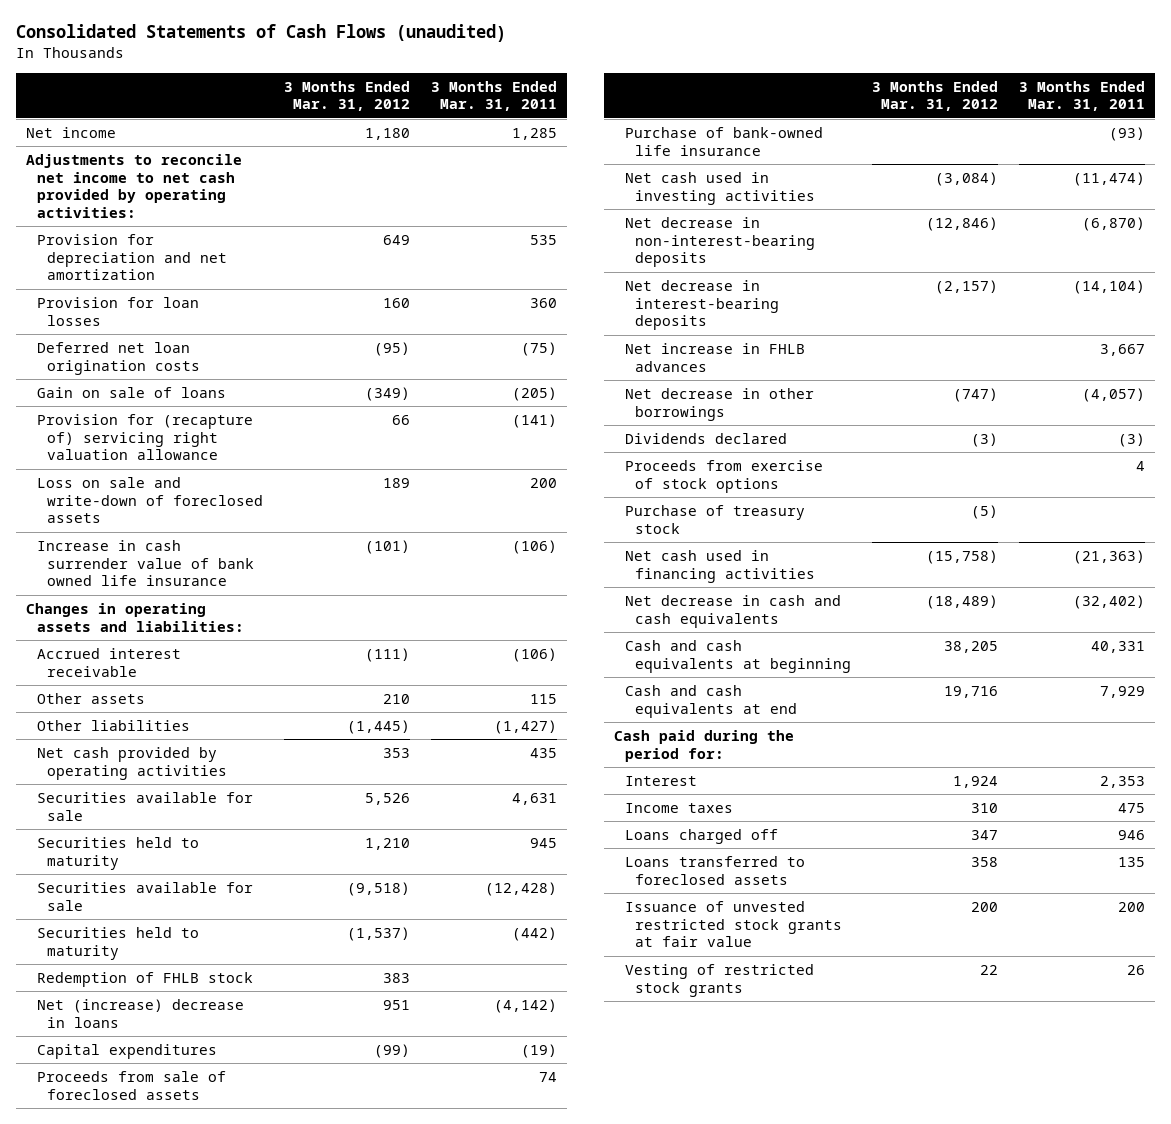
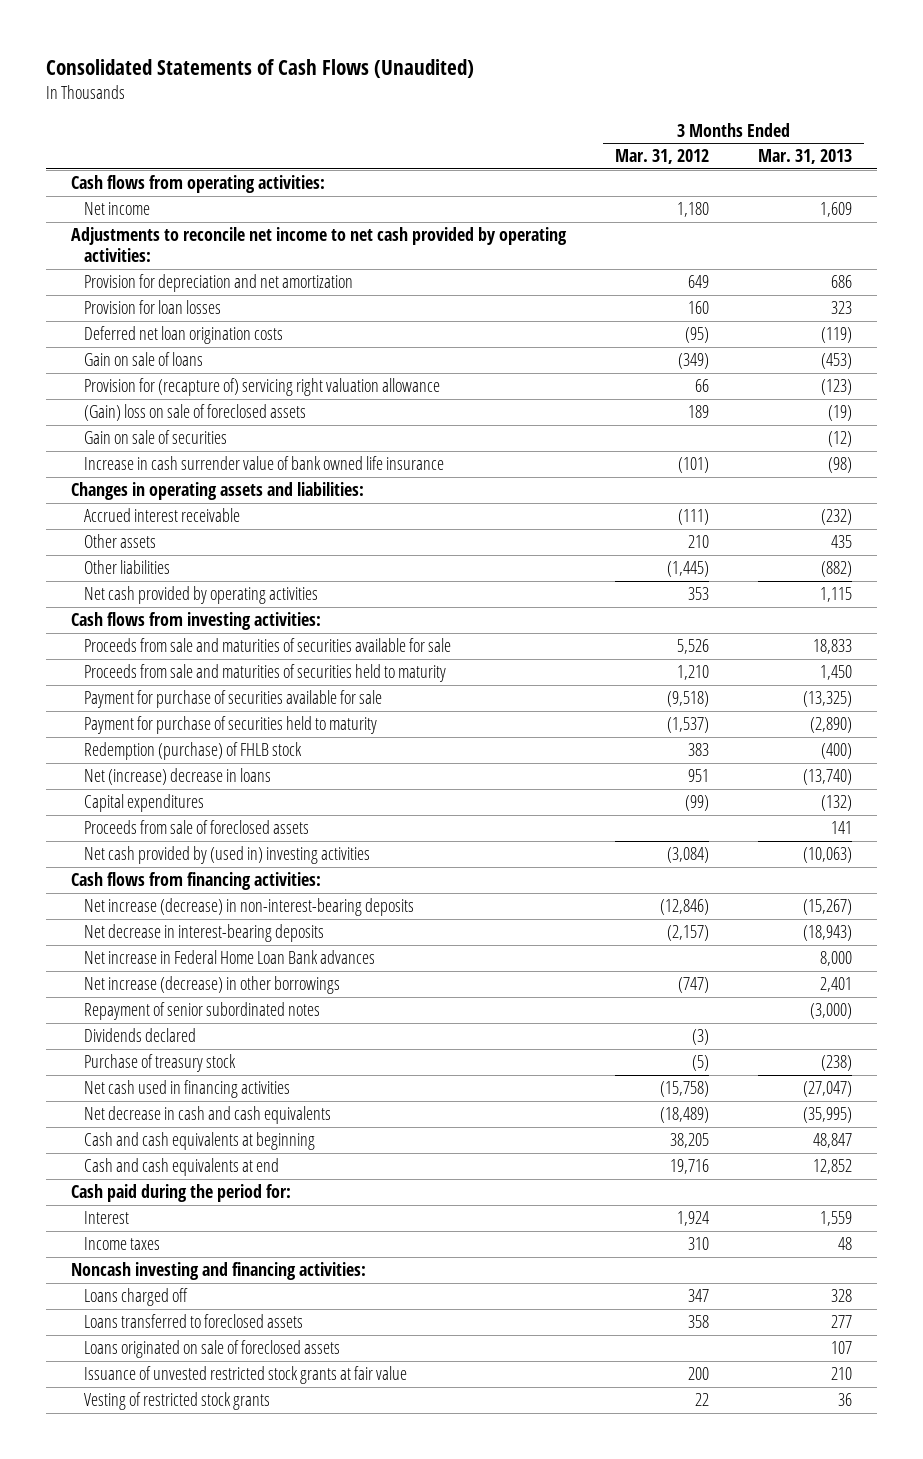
- Consolidated Statements of Cash Flows (unaudited)
+ Consolidated Statements of Cash Flows (Unaudited)
- | 3 Months Ended Mar. 31, 2012 | 3 Months Ended Mar. 31, 2011
+ | 3 Months Ended Mar. 31, 2012 | 3 Months Ended Mar. 31, 2013
+ Cash flows from operating activities:
- Loss on sale and write-down of foreclosed assets | 189 | 200
+ (Gain) loss on sale of foreclosed assets | 189 | (19)
+ Gain on sale of securities | | (12)
- Securities available for sale | 5,526 | 4,631
- Securities held to maturity | 1,210 | 945
- Securities available for sale | (9,518) | (12,428)
- Securities held to maturity | (1,537) | (442)
- Redemption of FHLB stock | 383 |
+ Cash flows from investing activities:
+ Proceeds from sale and maturities of securities available for sale | 5,526 | 18,833
+ Proceeds from sale and maturities of securities held to maturity | 1,210 | 1,450
+ Payment for purchase of securities available for sale | (9,518) | (13,325)
+ Payment for purchase of securities held to maturity | (1,537) | (2,890)
+ Redemption (purchase) of FHLB stock | 383 | (400)
- Purchase of bank-owned life insurance | | (93)
- Net cash used in investing activities | (3,084) | (11,474)
- Net decrease in non-interest-bearing deposits | (12,846) | (6,870)
+ Net cash provided by (used in) investing activities | (3,084) | (10,063)
+ Cash flows from financing activities:
+ Net increase (decrease) in non-interest-bearing deposits | (12,846) | (15,267)
- Net increase in FHLB advances | | 3,667
- Net decrease in other borrowings | (747) | (4,057)
+ Net increase in Federal Home Loan Bank advances | | 8,000
+ Net increase (decrease) in other borrowings | (747) | 2,401
+ Repayment of senior subordinated notes | | (3,000)
- Proceeds from exercise of stock options | | 4
+ Noncash investing and financing activities:
+ Loans originated on sale of foreclosed assets | | 107

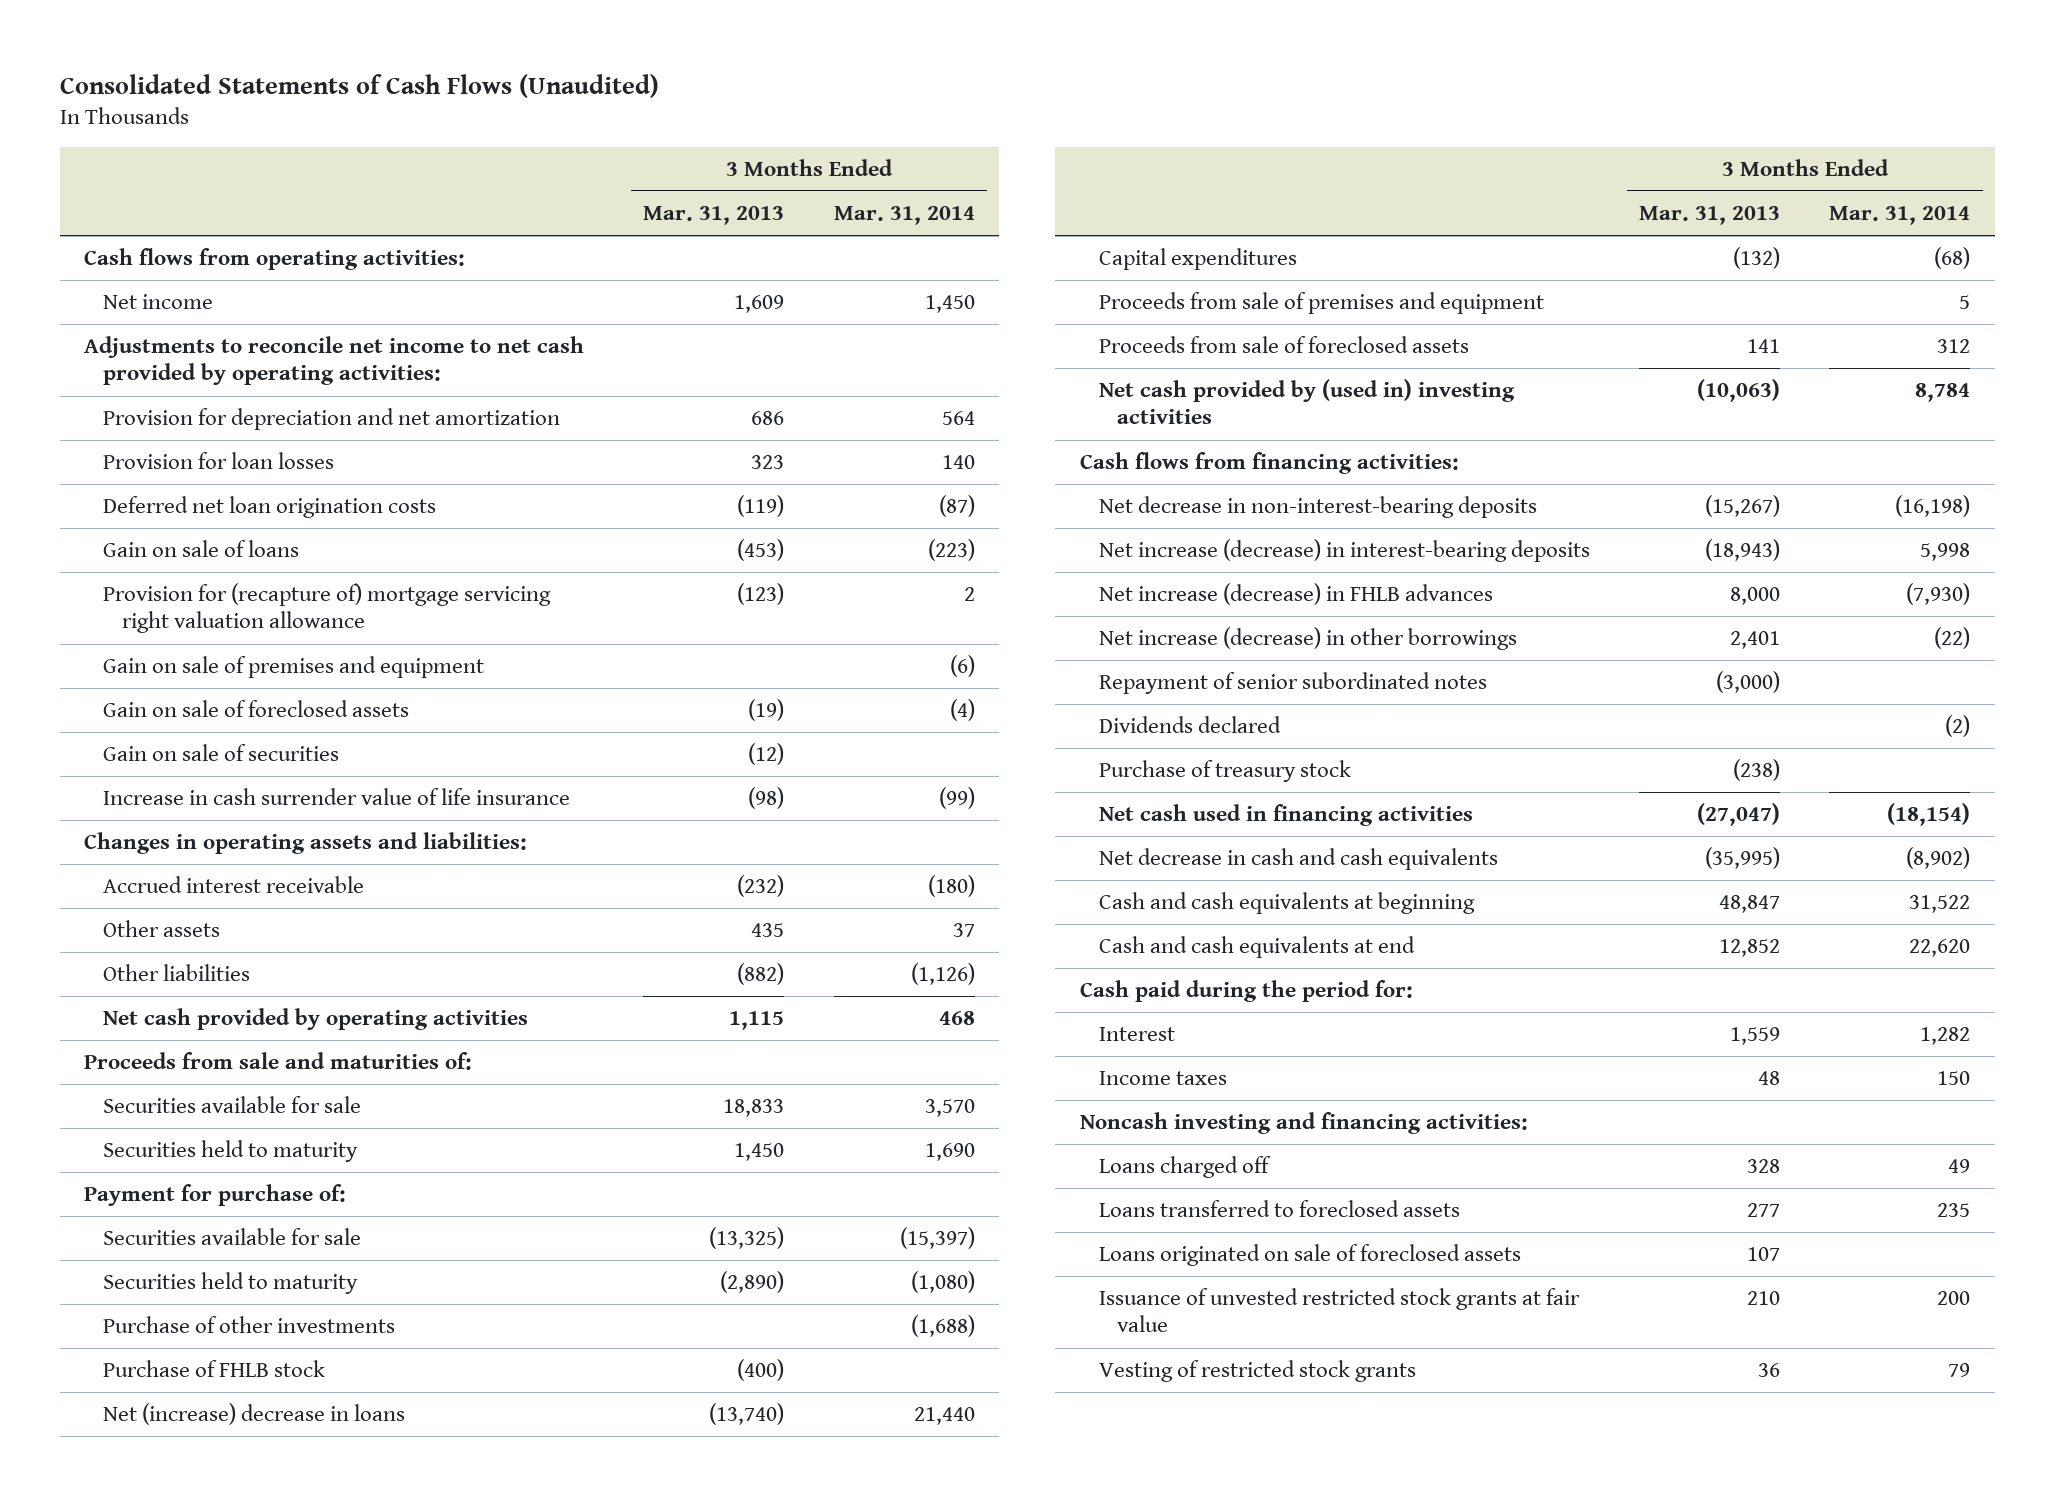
- | 3 Months Ended Mar. 31, 2012 | 3 Months Ended Mar. 31, 2013
+ | 3 Months Ended Mar. 31, 2013 | 3 Months Ended Mar. 31, 2014
- Provision for (recapture of) servicing right valuation allowance | 66 | (123)
- (Gain) loss on sale of foreclosed assets | 189 | (19)
+ Provision for (recapture of) mortgage servicing right valuation allowance | (123) | 2
+ Gain on sale of premises and equipment | | (6)
+ Gain on sale of foreclosed assets | (19) | (4)
- Increase in cash surrender value of bank owned life insurance | (101) | (98)
+ Increase in cash surrender value of life insurance | (98) | (99)
- Cash flows from investing activities:
- Proceeds from sale and maturities of securities available for sale | 5,526 | 18,833
- Proceeds from sale and maturities of securities held to maturity | 1,210 | 1,450
- Payment for purchase of securities available for sale | (9,518) | (13,325)
- Payment for purchase of securities held to maturity | (1,537) | (2,890)
- Redemption (purchase) of FHLB stock | 383 | (400)
+ Proceeds from sale and maturities of:
+ Securities available for sale | 18,833 | 3,570
+ Securities held to maturity | 1,450 | 1,690
+ Payment for purchase of:
+ Securities available for sale | (13,325) | (15,397)
+ Securities held to maturity | (2,890) | (1,080)
+ Purchase of other investments | | (1,688)
+ Purchase of FHLB stock | (400) |
+ Proceeds from sale of premises and equipment | | 5
- Net increase (decrease) in non-interest-bearing deposits | (12,846) | (15,267)
- Net decrease in interest-bearing deposits | (2,157) | (18,943)
- Net increase in Federal Home Loan Bank advances | | 8,000
+ Net decrease in non-interest-bearing deposits | (15,267) | (16,198)
+ Net increase (decrease) in interest-bearing deposits | (18,943) | 5,998
+ Net increase (decrease) in FHLB advances | 8,000 | (7,930)

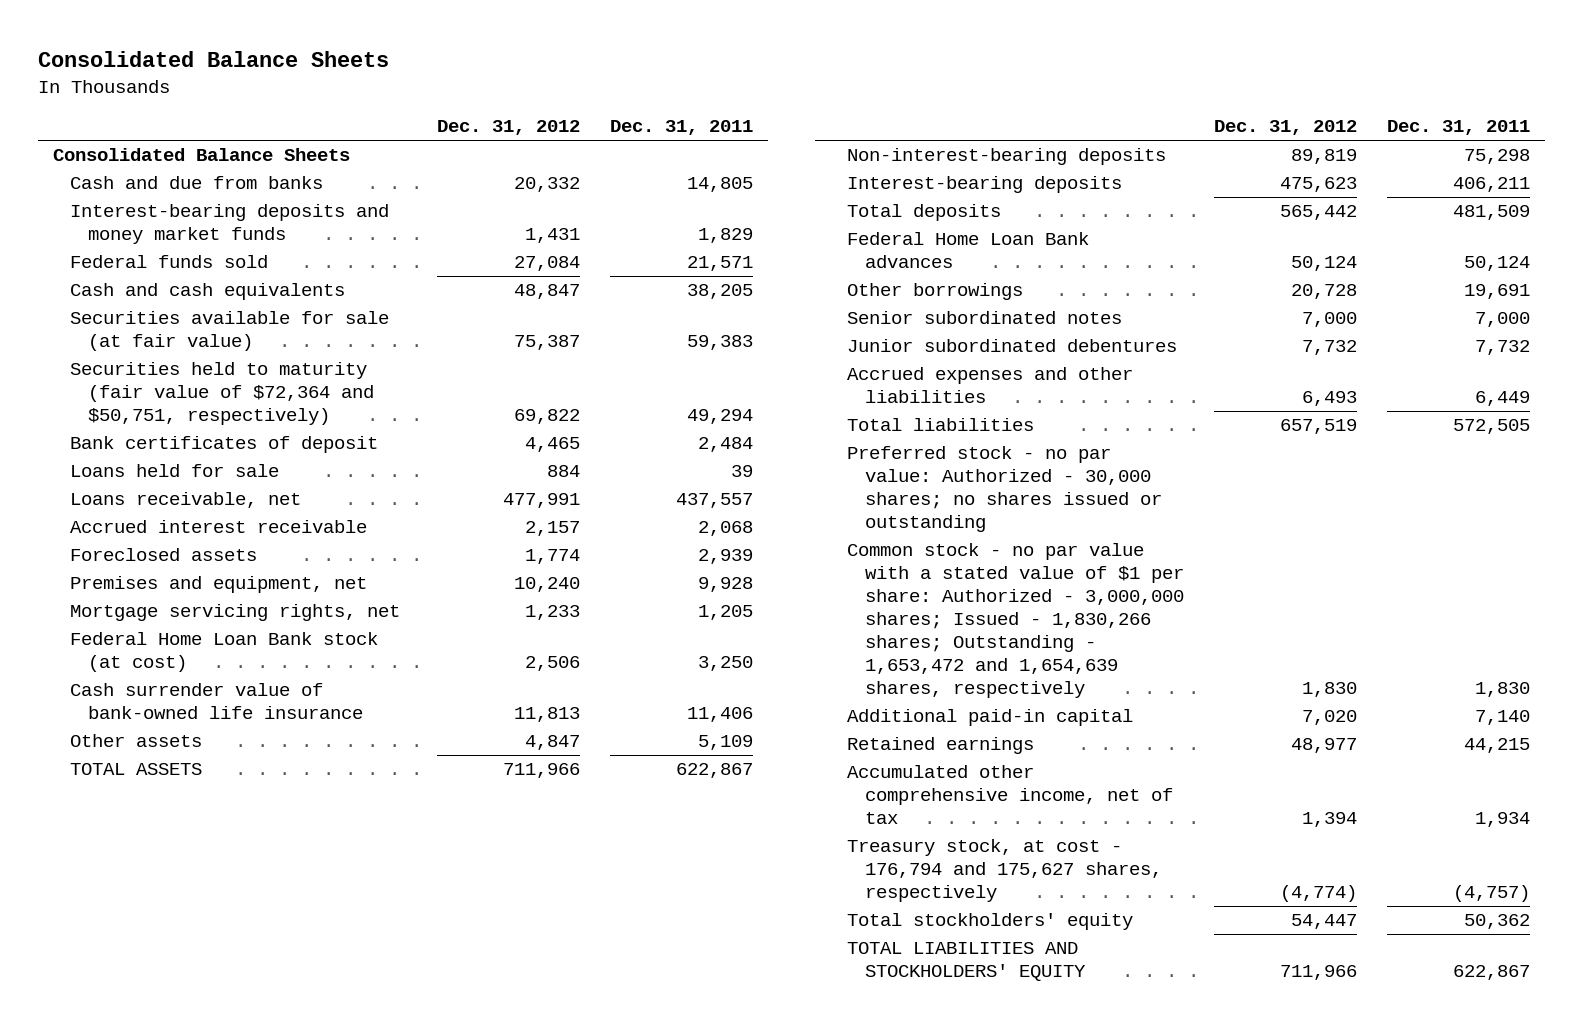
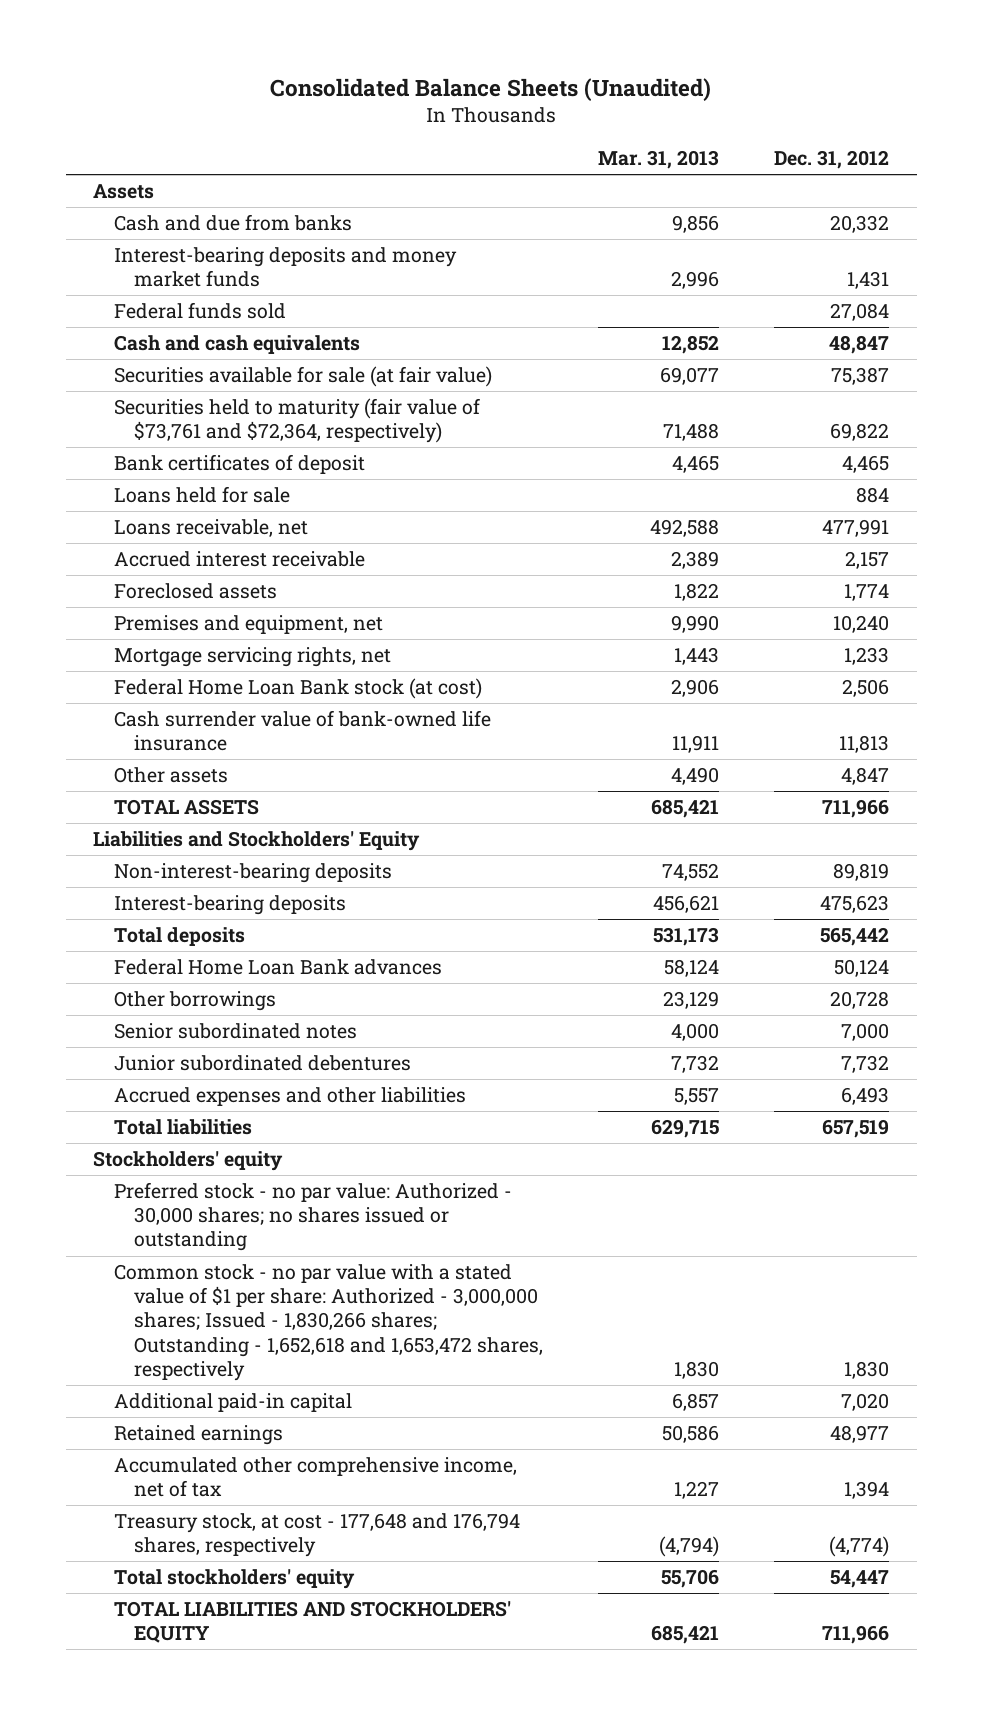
- Consolidated Balance Sheets
+ Consolidated Balance Sheets (Unaudited)
- | Dec. 31, 2012 | Dec. 31, 2011
+ | Mar. 31, 2013 | Dec. 31, 2012
- Consolidated Balance Sheets
+ Assets
- Securities held to maturity (fair value of $72,364 and $50,751, respectively) | 69,822 | 49,294
+ Securities held to maturity (fair value of $73,761 and $72,364, respectively) | 71,488 | 69,822
+ Liabilities and Stockholders' Equity
+ Stockholders' equity
- Common stock - no par value with a stated value of $1 per share: Authorized - 3,000,000 shares; Issued - 1,830,266 shares; Outstanding - 1,653,472 and 1,654,639 shares, respectively | 1,830 | 1,830
+ Common stock - no par value with a stated value of $1 per share: Authorized - 3,000,000 shares; Issued - 1,830,266 shares; Outstanding - 1,652,618 and 1,653,472 shares, respectively | 1,830 | 1,830
- Treasury stock, at cost - 176,794 and 175,627 shares, respectively | (4,774) | (4,757)
+ Treasury stock, at cost - 177,648 and 176,794 shares, respectively | (4,794) | (4,774)

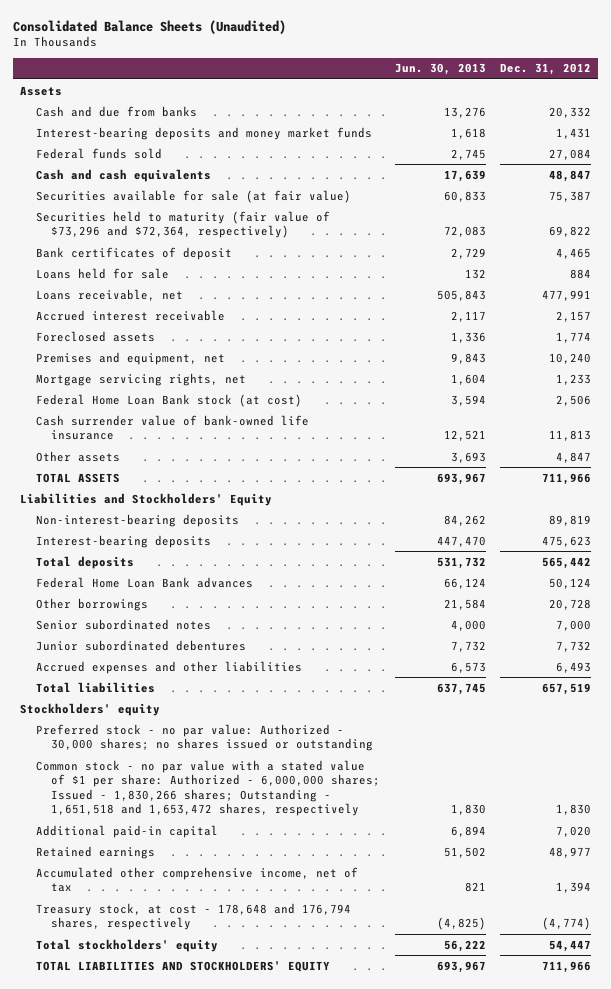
- | Mar. 31, 2013 | Dec. 31, 2012
+ | Jun. 30, 2013 | Dec. 31, 2012
- Securities held to maturity (fair value of $73,761 and $72,364, respectively) | 71,488 | 69,822
+ Securities held to maturity (fair value of $73,296 and $72,364, respectively) | 72,083 | 69,822
- Common stock - no par value with a stated value of $1 per share: Authorized - 3,000,000 shares; Issued - 1,830,266 shares; Outstanding - 1,652,618 and 1,653,472 shares, respectively | 1,830 | 1,830
+ Common stock - no par value with a stated value of $1 per share: Authorized - 6,000,000 shares; Issued - 1,830,266 shares; Outstanding - 1,651,518 and 1,653,472 shares, respectively | 1,830 | 1,830
- Treasury stock, at cost - 177,648 and 176,794 shares, respectively | (4,794) | (4,774)
+ Treasury stock, at cost - 178,648 and 176,794 shares, respectively | (4,825) | (4,774)

